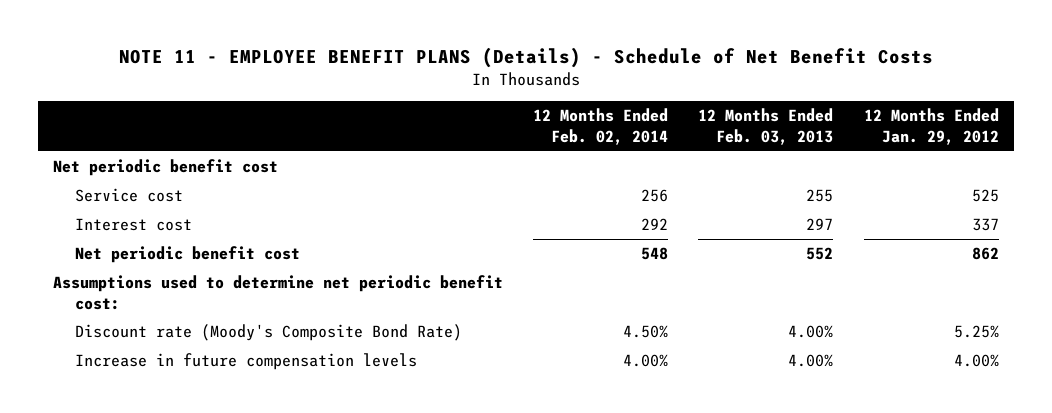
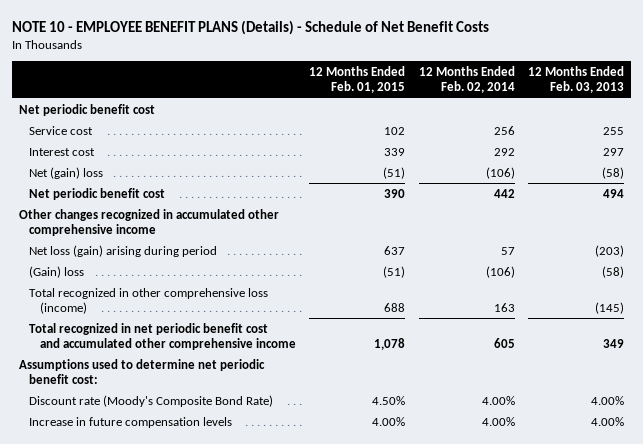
- NOTE 11 - EMPLOYEE BENEFIT PLANS (Details) - Schedule of Net Benefit Costs
+ NOTE 10 - EMPLOYEE BENEFIT PLANS (Details) - Schedule of Net Benefit Costs
- | 12 Months Ended Feb. 02, 2014 | 12 Months Ended Feb. 03, 2013 | 12 Months Ended Jan. 29, 2012
+ | 12 Months Ended Feb. 01, 2015 | 12 Months Ended Feb. 02, 2014 | 12 Months Ended Feb. 03, 2013
- Net periodic benefit cost | 548 | 552 | 862
+ Net (gain) loss | (51) | (106) | (58)
+ Net periodic benefit cost | 390 | 442 | 494
+ Other changes recognized in accumulated other comprehensive income
+ Net loss (gain) arising during period | 637 | 57 | (203)
+ (Gain) loss | (51) | (106) | (58)
+ Total recognized in other comprehensive loss (income) | 688 | 163 | (145)
+ Total recognized in net periodic benefit cost and accumulated other comprehensive income | 1,078 | 605 | 349
- Discount rate (Moody's Composite Bond Rate) | 4.50% | 4.00% | 5.25%
+ Discount rate (Moody's Composite Bond Rate) | 4.50% | 4.00% | 4.00%

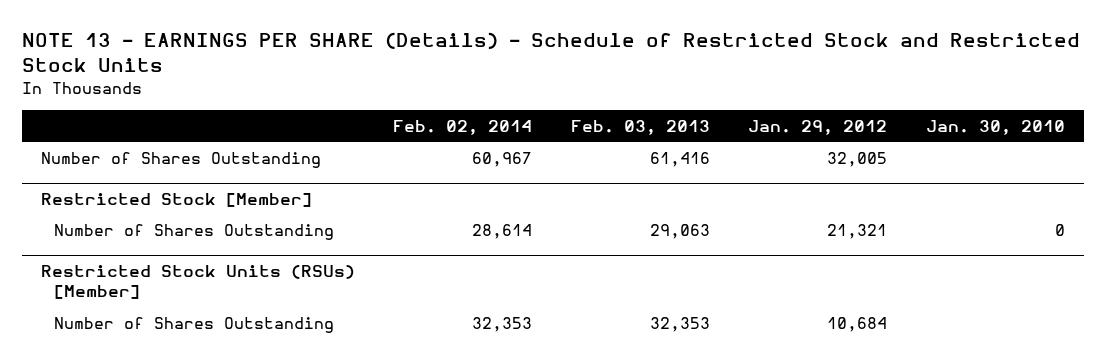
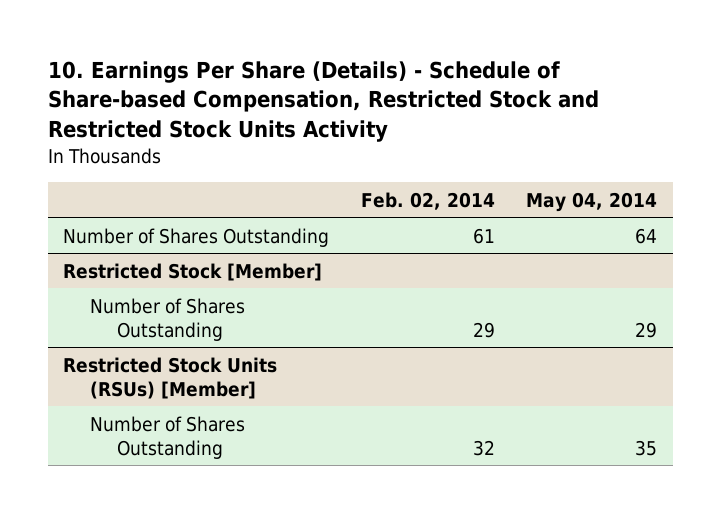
- NOTE 13 - EARNINGS PER SHARE (Details) - Schedule of Restricted Stock and Restricted Stock Units
+ 10. Earnings Per Share (Details) - Schedule of Share-based Compensation, Restricted Stock and Restricted Stock Units Activity
- | Feb. 02, 2014 | Feb. 03, 2013 | Jan. 29, 2012 | Jan. 30, 2010
+ | Feb. 02, 2014 | May 04, 2014
- Number of Shares Outstanding | 60,967 | 61,416 | 32,005 |
+ Number of Shares Outstanding | 61 | 64
@ Restricted Stock [Member]
- Number of Shares Outstanding | 28,614 | 29,063 | 21,321 | 0
+ Number of Shares Outstanding | 29 | 29
@ Restricted Stock Units (RSUs) [Member]
- Number of Shares Outstanding | 32,353 | 32,353 | 10,684 |
+ Number of Shares Outstanding | 32 | 35

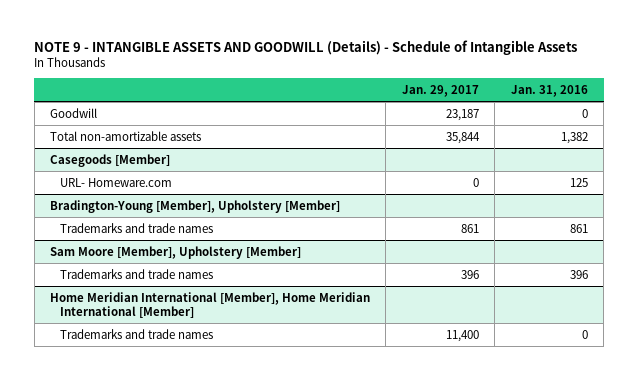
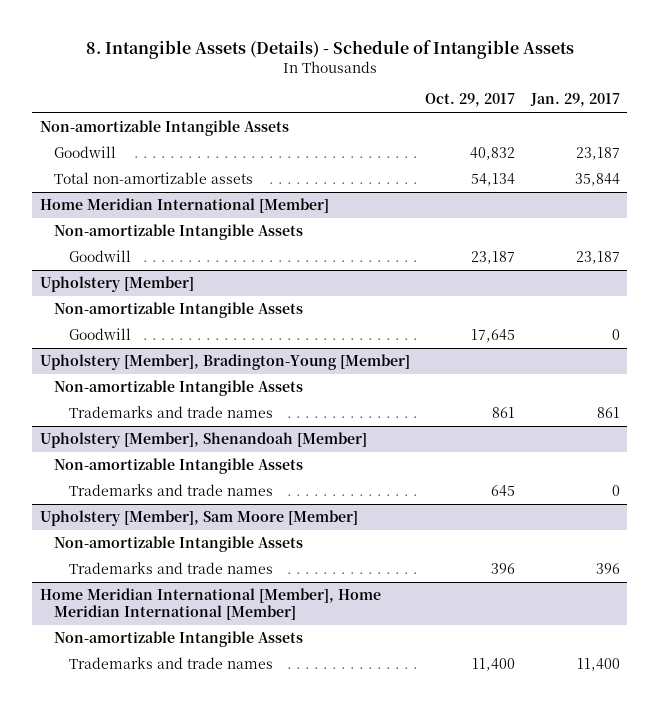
- NOTE 9 - INTANGIBLE ASSETS AND GOODWILL (Details) - Schedule of Intangible Assets
+ 8. Intangible Assets (Details) - Schedule of Intangible Assets
- | Jan. 29, 2017 | Jan. 31, 2016
+ | Oct. 29, 2017 | Jan. 29, 2017
+ Non-amortizable Intangible Assets
- Casegoods [Member]
- URL- Homeware.com | 0 | 125
- Bradington-Young [Member], Upholstery [Member]
+ Home Meridian International [Member]
+ Non-amortizable Intangible Assets
+ Goodwill | 23,187 | 23,187
+ Upholstery [Member]
+ Non-amortizable Intangible Assets
+ Goodwill | 17,645 | 0
+ Upholstery [Member], Bradington-Young [Member]
+ Non-amortizable Intangible Assets
- Sam Moore [Member], Upholstery [Member]
+ Upholstery [Member], Shenandoah [Member]
+ Non-amortizable Intangible Assets
+ Trademarks and trade names | 645 | 0
+ Upholstery [Member], Sam Moore [Member]
+ Non-amortizable Intangible Assets
@ Home Meridian International [Member], Home Meridian International [Member]
+ Non-amortizable Intangible Assets

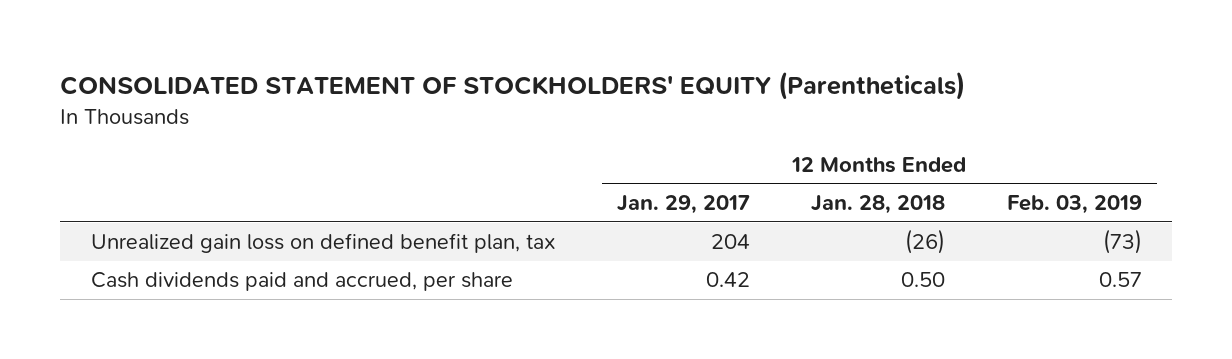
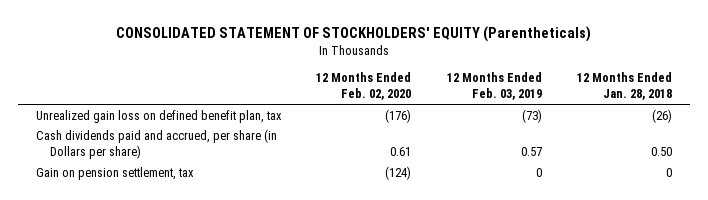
- | 12 Months Ended Jan. 29, 2017 | 12 Months Ended Jan. 28, 2018 | 12 Months Ended Feb. 03, 2019
+ | 12 Months Ended Feb. 02, 2020 | 12 Months Ended Feb. 03, 2019 | 12 Months Ended Jan. 28, 2018
- Cash dividends paid and accrued, per share | 0.42 | 0.50 | 0.57
+ Cash dividends paid and accrued, per share (in Dollars per share) | 0.61 | 0.57 | 0.50
+ Gain on pension settlement, tax | (124) | 0 | 0

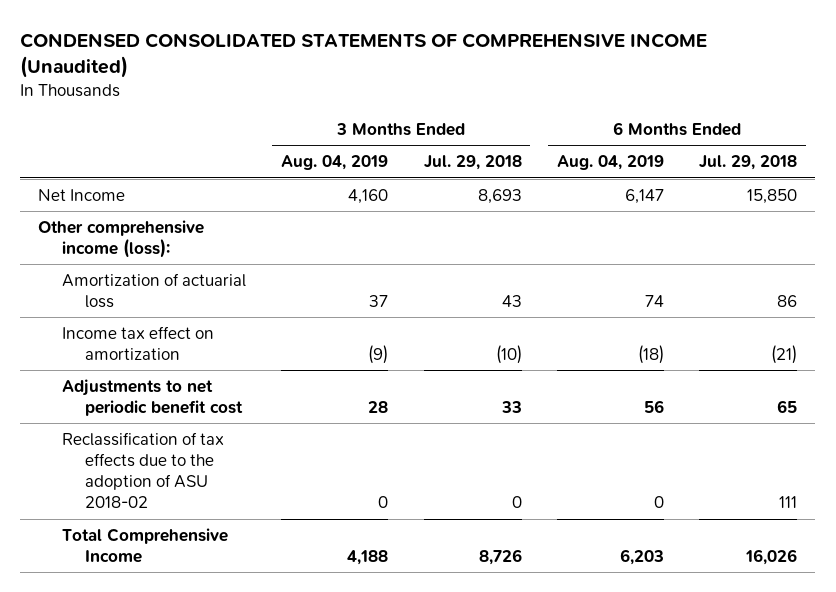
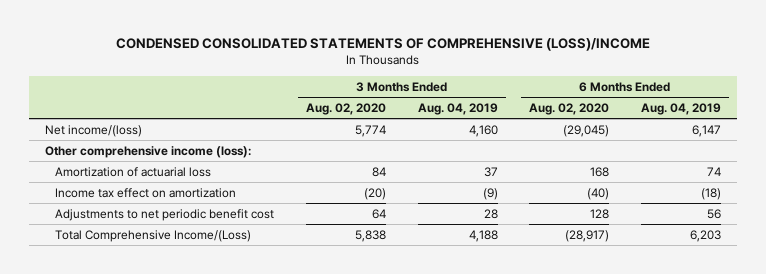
- CONDENSED CONSOLIDATED STATEMENTS OF COMPREHENSIVE INCOME (Unaudited)
+ CONDENSED CONSOLIDATED STATEMENTS OF COMPREHENSIVE (LOSS)/INCOME
- | 3 Months Ended Aug. 04, 2019 | 3 Months Ended Jul. 29, 2018 | 6 Months Ended Aug. 04, 2019 | 6 Months Ended Jul. 29, 2018
+ | 3 Months Ended Aug. 02, 2020 | 3 Months Ended Aug. 04, 2019 | 6 Months Ended Aug. 02, 2020 | 6 Months Ended Aug. 04, 2019
- Net Income | 4,160 | 8,693 | 6,147 | 15,850
+ Net income/(loss) | 5,774 | 4,160 | (29,045) | 6,147
- Reclassification of tax effects due to the adoption of ASU 2018-02 | 0 | 0 | 0 | 111
- Total Comprehensive Income | 4,188 | 8,726 | 6,203 | 16,026
+ Total Comprehensive Income/(Loss) | 5,838 | 4,188 | (28,917) | 6,203

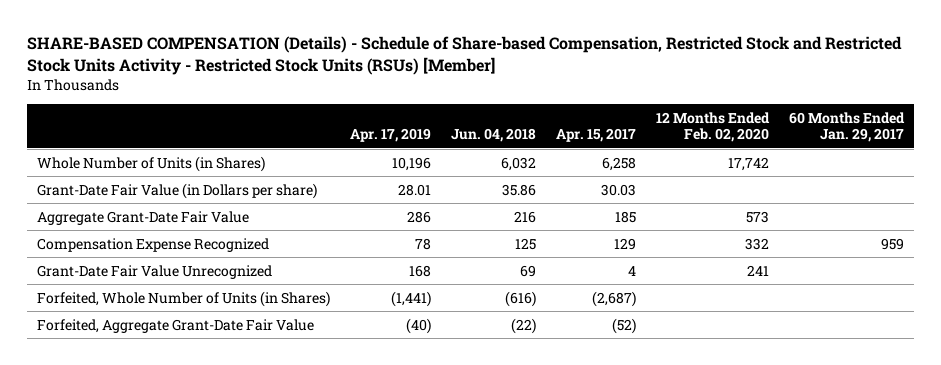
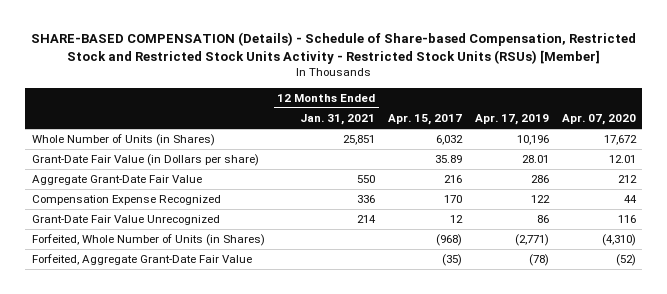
- | Apr. 17, 2019 | Jun. 04, 2018 | Apr. 15, 2017 | 12 Months Ended Feb. 02, 2020 | 60 Months Ended Jan. 29, 2017
+ | 12 Months Ended Jan. 31, 2021 | Apr. 15, 2017 | Apr. 17, 2019 | Apr. 07, 2020
- Whole Number of Units (in Shares) | 10,196 | 6,032 | 6,258 | 17,742 |
- Grant-Date Fair Value (in Dollars per share) | 28.01 | 35.86 | 30.03 | |
- Aggregate Grant-Date Fair Value | 286 | 216 | 185 | 573 |
- Compensation Expense Recognized | 78 | 125 | 129 | 332 | 959
- Grant-Date Fair Value Unrecognized | 168 | 69 | 4 | 241 |
- Forfeited, Whole Number of Units (in Shares) | (1,441) | (616) | (2,687) | |
- Forfeited, Aggregate Grant-Date Fair Value | (40) | (22) | (52) | |
+ Whole Number of Units (in Shares) | 25,851 | 6,032 | 10,196 | 17,672
+ Grant-Date Fair Value (in Dollars per share) | | 35.89 | 28.01 | 12.01
+ Aggregate Grant-Date Fair Value | 550 | 216 | 286 | 212
+ Compensation Expense Recognized | 336 | 170 | 122 | 44
+ Grant-Date Fair Value Unrecognized | 214 | 12 | 86 | 116
+ Forfeited, Whole Number of Units (in Shares) | | (968) | (2,771) | (4,310)
+ Forfeited, Aggregate Grant-Date Fair Value | | (35) | (78) | (52)

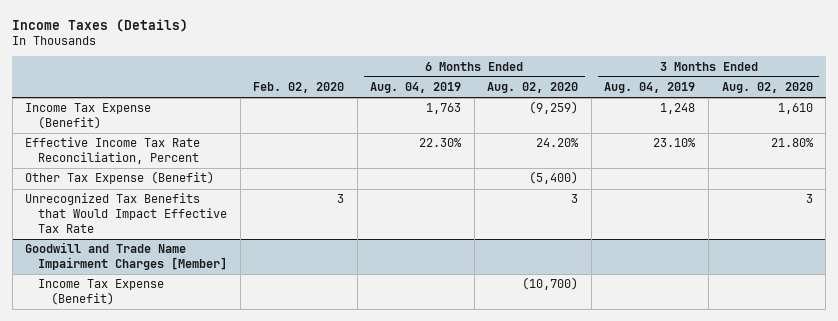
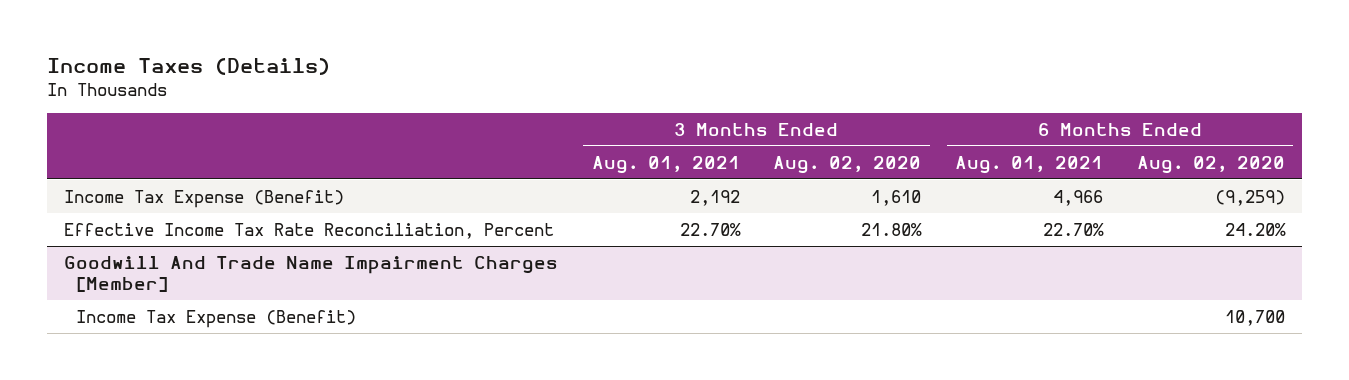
- | Feb. 02, 2020 | 6 Months Ended Aug. 04, 2019 | 6 Months Ended Aug. 02, 2020 | 3 Months Ended Aug. 04, 2019 | 3 Months Ended Aug. 02, 2020
+ | 3 Months Ended Aug. 01, 2021 | 3 Months Ended Aug. 02, 2020 | 6 Months Ended Aug. 01, 2021 | 6 Months Ended Aug. 02, 2020
- Other Tax Expense (Benefit) | | | (5,400) | |
- Unrecognized Tax Benefits that Would Impact Effective Tax Rate | 3 | | 3 | | 3
- Goodwill and Trade Name Impairment Charges [Member]
- Income Tax Expense (Benefit) | | | (10,700) | |
+ Goodwill And Trade Name Impairment Charges [Member]
+ Income Tax Expense (Benefit) | | | | 10,700

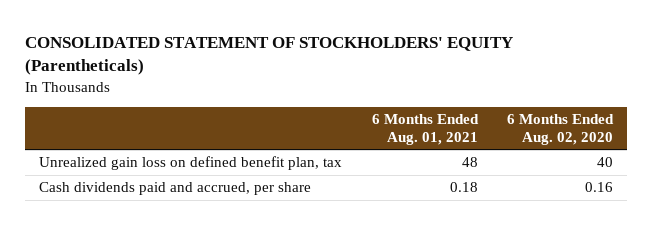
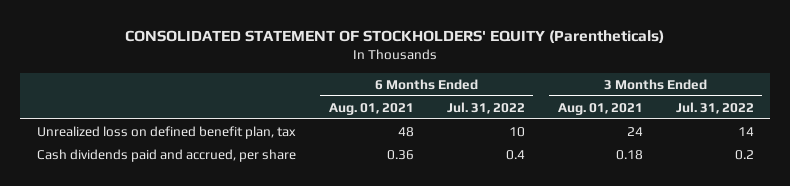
- | 6 Months Ended Aug. 01, 2021 | 6 Months Ended Aug. 02, 2020
+ | 6 Months Ended Aug. 01, 2021 | 6 Months Ended Jul. 31, 2022 | 3 Months Ended Aug. 01, 2021 | 3 Months Ended Jul. 31, 2022
- Unrealized gain loss on defined benefit plan, tax | 48 | 40
- Cash dividends paid and accrued, per share | 0.18 | 0.16
+ Unrealized loss on defined benefit plan, tax | 48 | 10 | 24 | 14
+ Cash dividends paid and accrued, per share | 0.36 | 0.4 | 0.18 | 0.2

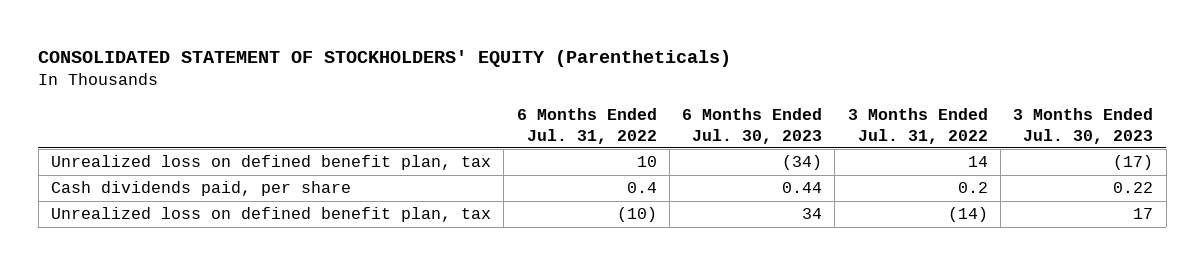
- | 6 Months Ended Aug. 01, 2021 | 6 Months Ended Jul. 31, 2022 | 3 Months Ended Aug. 01, 2021 | 3 Months Ended Jul. 31, 2022
+ | 6 Months Ended Jul. 31, 2022 | 6 Months Ended Jul. 30, 2023 | 3 Months Ended Jul. 31, 2022 | 3 Months Ended Jul. 30, 2023
- Cash dividends paid and accrued, per share | 0.36 | 0.4 | 0.18 | 0.2
+ Cash dividends paid, per share | 0.4 | 0.44 | 0.2 | 0.22
+ Unrealized loss on defined benefit plan, tax | (10) | 34 | (14) | 17

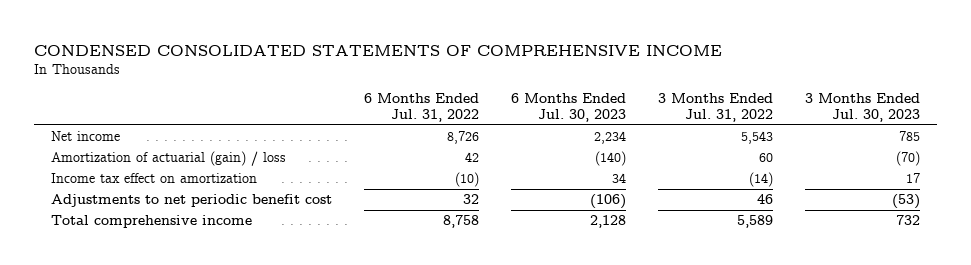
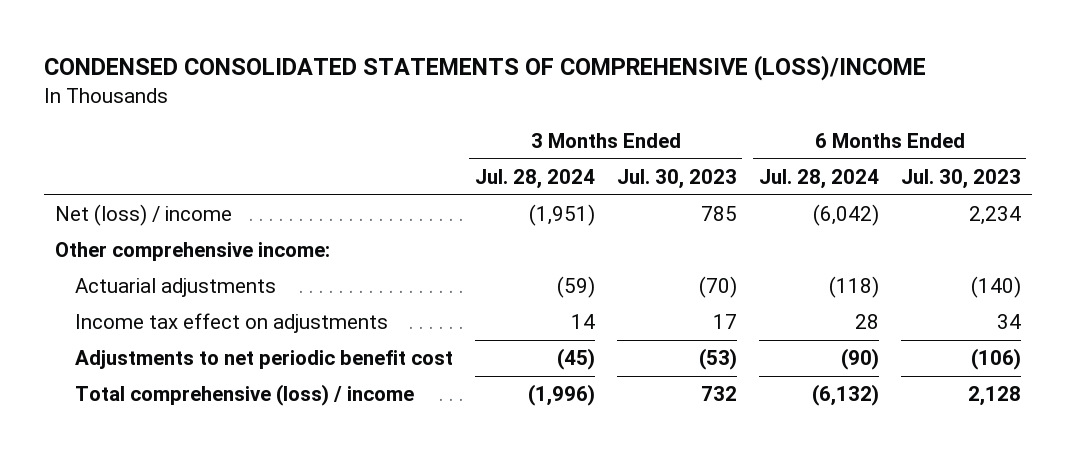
- CONDENSED CONSOLIDATED STATEMENTS OF COMPREHENSIVE INCOME
+ CONDENSED CONSOLIDATED STATEMENTS OF COMPREHENSIVE (LOSS)/INCOME
- | 6 Months Ended Jul. 31, 2022 | 6 Months Ended Jul. 30, 2023 | 3 Months Ended Jul. 31, 2022 | 3 Months Ended Jul. 30, 2023
+ | 3 Months Ended Jul. 28, 2024 | 3 Months Ended Jul. 30, 2023 | 6 Months Ended Jul. 28, 2024 | 6 Months Ended Jul. 30, 2023
- Net income | 8,726 | 2,234 | 5,543 | 785
- Amortization of actuarial (gain) / loss | 42 | (140) | 60 | (70)
- Income tax effect on amortization | (10) | 34 | (14) | 17
+ Net (loss) / income | (1,951) | 785 | (6,042) | 2,234
+ Other comprehensive income:
+ Actuarial adjustments | (59) | (70) | (118) | (140)
+ Income tax effect on adjustments | 14 | 17 | 28 | 34
- Total comprehensive income | 8,758 | 2,128 | 5,589 | 732
+ Total comprehensive (loss) / income | (1,996) | 732 | (6,132) | 2,128

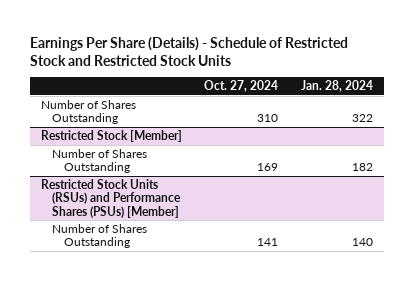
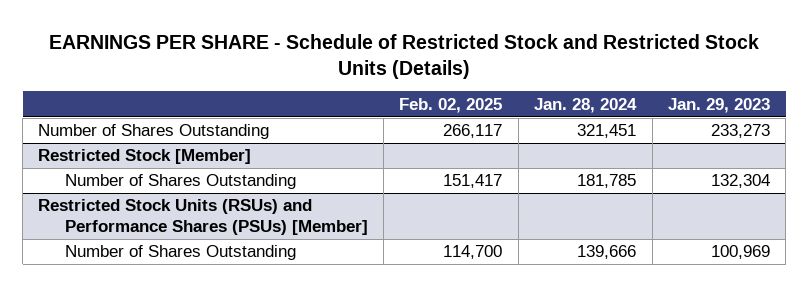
- Earnings Per Share (Details) - Schedule of Restricted Stock and Restricted Stock Units
+ EARNINGS PER SHARE - Schedule of Restricted Stock and Restricted Stock Units (Details)
- | Oct. 27, 2024 | Jan. 28, 2024
+ | Feb. 02, 2025 | Jan. 28, 2024 | Jan. 29, 2023
- Number of Shares Outstanding | 310 | 322
+ Number of Shares Outstanding | 266,117 | 321,451 | 233,273
@ Restricted Stock [Member]
- Number of Shares Outstanding | 169 | 182
+ Number of Shares Outstanding | 151,417 | 181,785 | 132,304
@ Restricted Stock Units (RSUs) and Performance Shares (PSUs) [Member]
- Number of Shares Outstanding | 141 | 140
+ Number of Shares Outstanding | 114,700 | 139,666 | 100,969

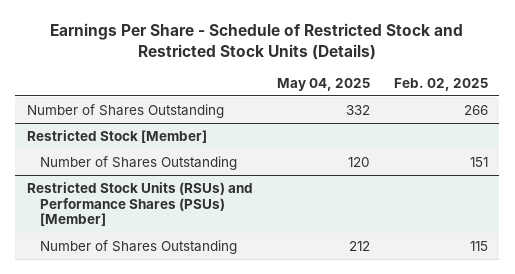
- EARNINGS PER SHARE - Schedule of Restricted Stock and Restricted Stock Units (Details)
+ Earnings Per Share - Schedule of Restricted Stock and Restricted Stock Units (Details)
- | Feb. 02, 2025 | Jan. 28, 2024 | Jan. 29, 2023
+ | May 04, 2025 | Feb. 02, 2025
- Number of Shares Outstanding | 266,117 | 321,451 | 233,273
+ Number of Shares Outstanding | 332 | 266
@ Restricted Stock [Member]
- Number of Shares Outstanding | 151,417 | 181,785 | 132,304
+ Number of Shares Outstanding | 120 | 151
@ Restricted Stock Units (RSUs) and Performance Shares (PSUs) [Member]
- Number of Shares Outstanding | 114,700 | 139,666 | 100,969
+ Number of Shares Outstanding | 212 | 115

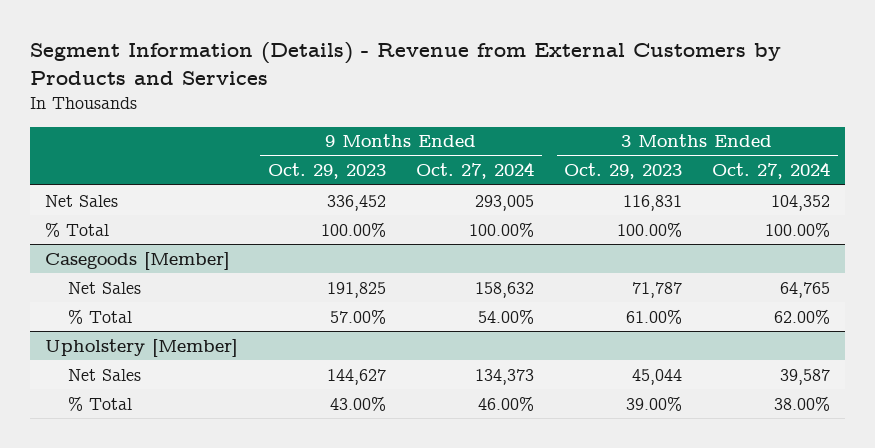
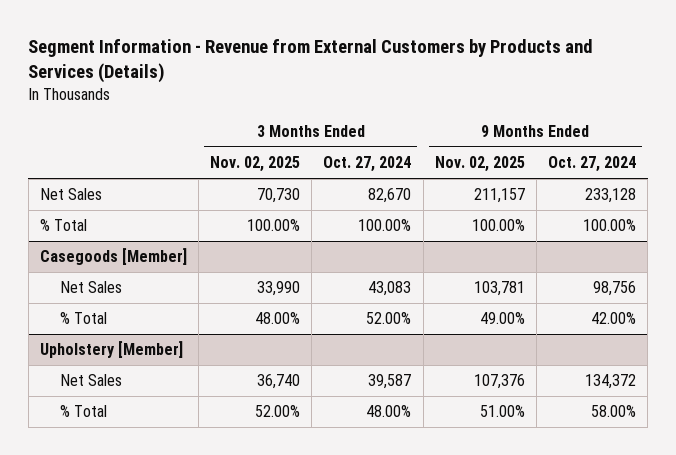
- Segment Information (Details) - Revenue from External Customers by Products and Services
+ Segment Information - Revenue from External Customers by Products and Services (Details)
- | 9 Months Ended Oct. 29, 2023 | 9 Months Ended Oct. 27, 2024 | 3 Months Ended Oct. 29, 2023 | 3 Months Ended Oct. 27, 2024
+ | 3 Months Ended Nov. 02, 2025 | 3 Months Ended Oct. 27, 2024 | 9 Months Ended Nov. 02, 2025 | 9 Months Ended Oct. 27, 2024
- Net Sales | 336,452 | 293,005 | 116,831 | 104,352
+ Net Sales | 70,730 | 82,670 | 211,157 | 233,128
@ Casegoods [Member]
- Net Sales | 191,825 | 158,632 | 71,787 | 64,765
- % Total | 57.00% | 54.00% | 61.00% | 62.00%
+ Net Sales | 33,990 | 43,083 | 103,781 | 98,756
+ % Total | 48.00% | 52.00% | 49.00% | 42.00%
@ Upholstery [Member]
- Net Sales | 144,627 | 134,373 | 45,044 | 39,587
- % Total | 43.00% | 46.00% | 39.00% | 38.00%
+ Net Sales | 36,740 | 39,587 | 107,376 | 134,372
+ % Total | 52.00% | 48.00% | 51.00% | 58.00%

